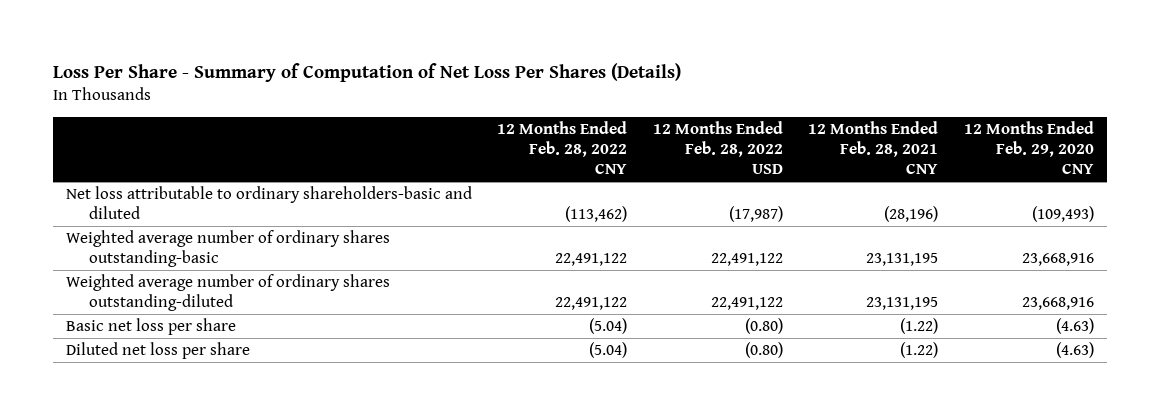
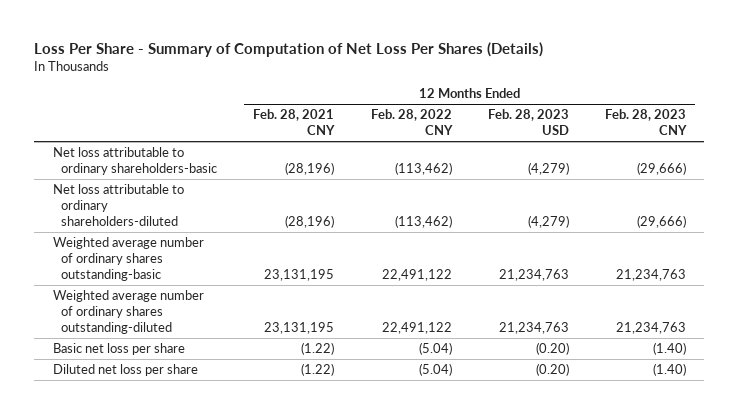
- | 12 Months Ended Feb. 28, 2022 CNY | 12 Months Ended Feb. 28, 2022 USD | 12 Months Ended Feb. 28, 2021 CNY | 12 Months Ended Feb. 29, 2020 CNY
+ | 12 Months Ended Feb. 28, 2021 CNY | 12 Months Ended Feb. 28, 2022 CNY | 12 Months Ended Feb. 28, 2023 USD | 12 Months Ended Feb. 28, 2023 CNY
- Net loss attributable to ordinary shareholders-basic and diluted | (113,462) | (17,987) | (28,196) | (109,493)
+ Net loss attributable to ordinary shareholders-basic | (28,196) | (113,462) | (4,279) | (29,666)
+ Net loss attributable to ordinary shareholders-diluted | (28,196) | (113,462) | (4,279) | (29,666)

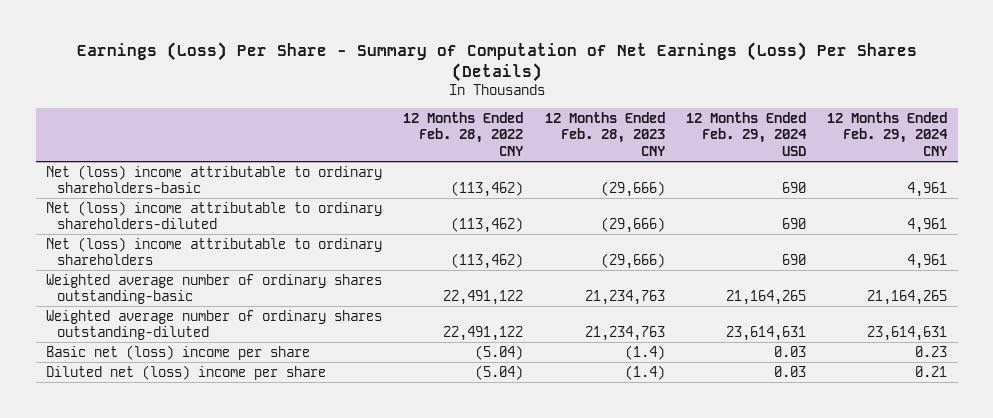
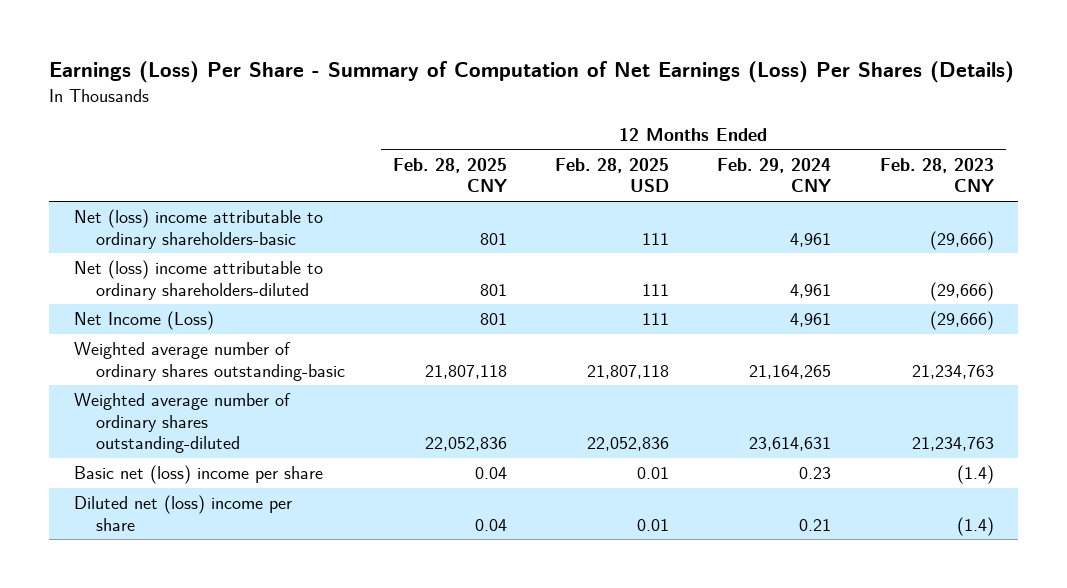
- | 12 Months Ended Feb. 28, 2022 CNY | 12 Months Ended Feb. 28, 2023 CNY | 12 Months Ended Feb. 29, 2024 USD | 12 Months Ended Feb. 29, 2024 CNY
+ | 12 Months Ended Feb. 28, 2025 CNY | 12 Months Ended Feb. 28, 2025 USD | 12 Months Ended Feb. 29, 2024 CNY | 12 Months Ended Feb. 28, 2023 CNY
- Net (loss) income attributable to ordinary shareholders | (113,462) | (29,666) | 690 | 4,961
+ Net Income (Loss) | 801 | 111 | 4,961 | (29,666)

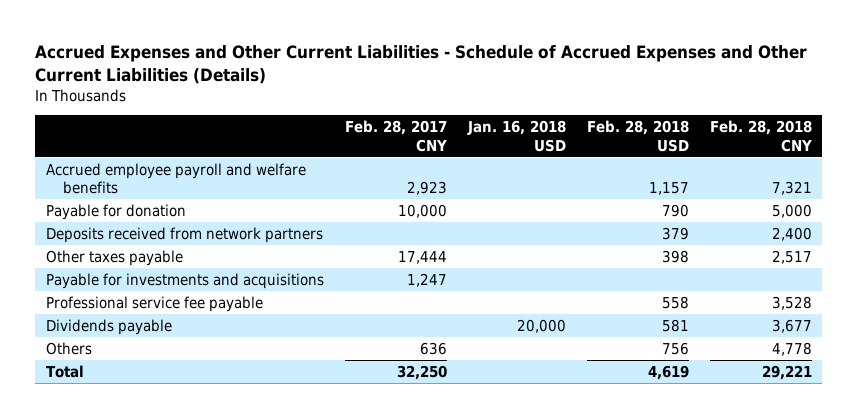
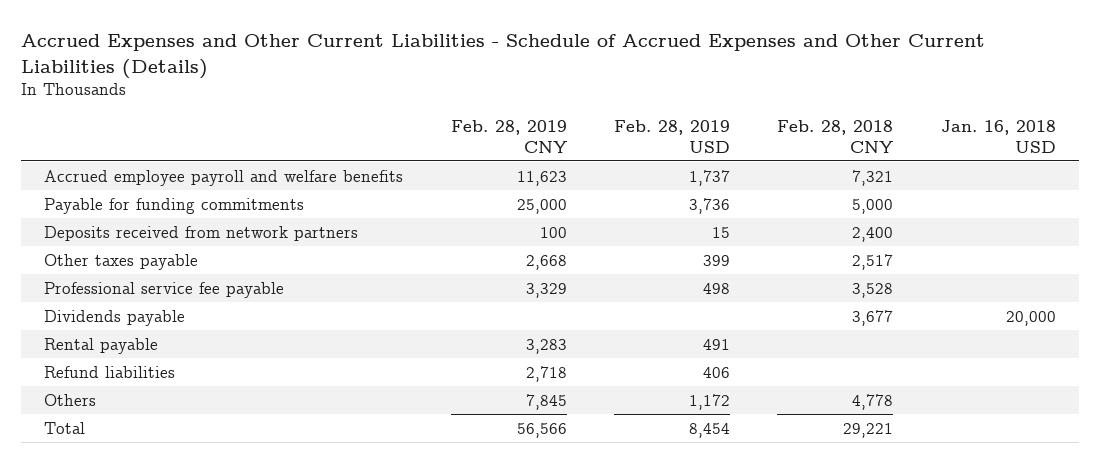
- | Feb. 28, 2017 CNY | Jan. 16, 2018 USD | Feb. 28, 2018 USD | Feb. 28, 2018 CNY
+ | Feb. 28, 2019 CNY | Feb. 28, 2019 USD | Feb. 28, 2018 CNY | Jan. 16, 2018 USD
- Payable for donation | 10,000 | | 790 | 5,000
+ Payable for funding commitments | 25,000 | 3,736 | 5,000 |
- Payable for investments and acquisitions | 1,247 | | |
+ Rental payable | 3,283 | 491 | |
+ Refund liabilities | 2,718 | 406 | |

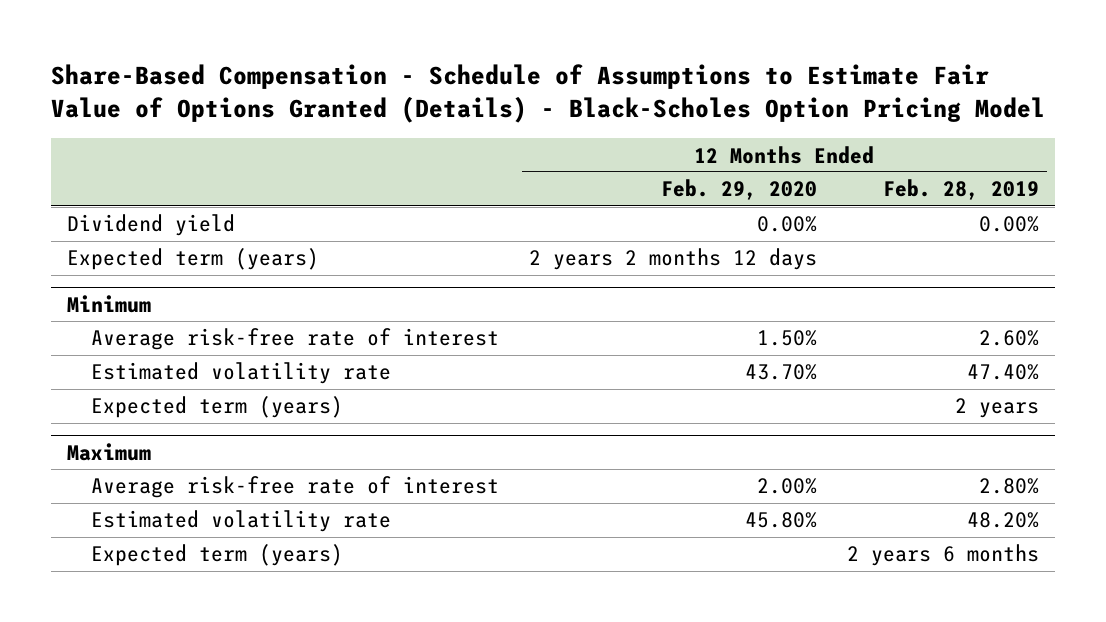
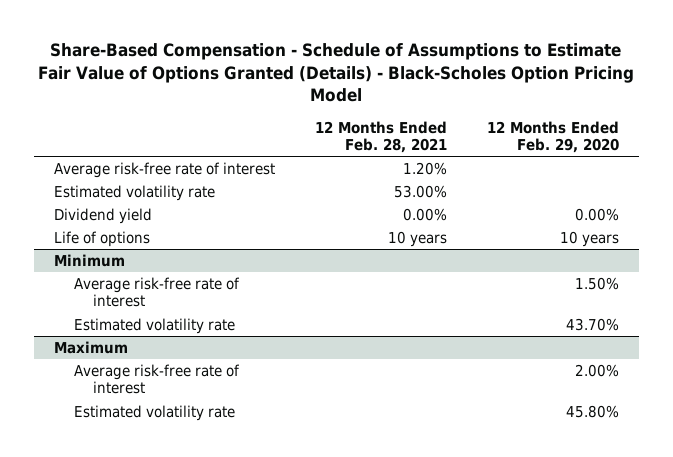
- | 12 Months Ended Feb. 29, 2020 | 12 Months Ended Feb. 28, 2019
+ | 12 Months Ended Feb. 28, 2021 | 12 Months Ended Feb. 29, 2020
+ Average risk-free rate of interest | 1.20% |
+ Estimated volatility rate | 53.00% |
- Expected term (years) | 2 years 2 months 12 days |
+ Life of options | 10 years | 10 years
@ Minimum
- Expected term (years) | | 2 years
@ Maximum
- Expected term (years) | | 2 years 6 months

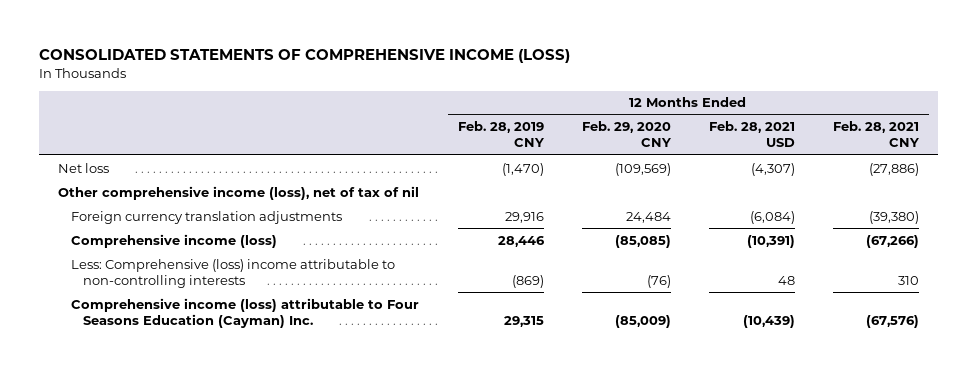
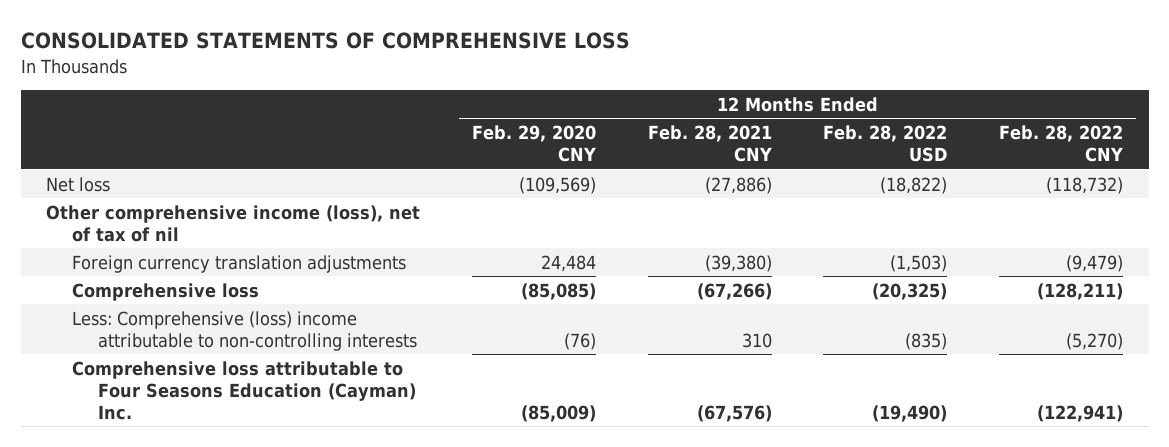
- CONSOLIDATED STATEMENTS OF COMPREHENSIVE INCOME (LOSS)
+ CONSOLIDATED STATEMENTS OF COMPREHENSIVE LOSS
- | 12 Months Ended Feb. 28, 2019 CNY | 12 Months Ended Feb. 29, 2020 CNY | 12 Months Ended Feb. 28, 2021 USD | 12 Months Ended Feb. 28, 2021 CNY
+ | 12 Months Ended Feb. 29, 2020 CNY | 12 Months Ended Feb. 28, 2021 CNY | 12 Months Ended Feb. 28, 2022 USD | 12 Months Ended Feb. 28, 2022 CNY
- Comprehensive income (loss) | 28,446 | (85,085) | (10,391) | (67,266)
+ Comprehensive loss | (85,085) | (67,266) | (20,325) | (128,211)
- Comprehensive income (loss) attributable to Four Seasons Education (Cayman) Inc. | 29,315 | (85,009) | (10,439) | (67,576)
+ Comprehensive loss attributable to Four Seasons Education (Cayman) Inc. | (85,009) | (67,576) | (19,490) | (122,941)

